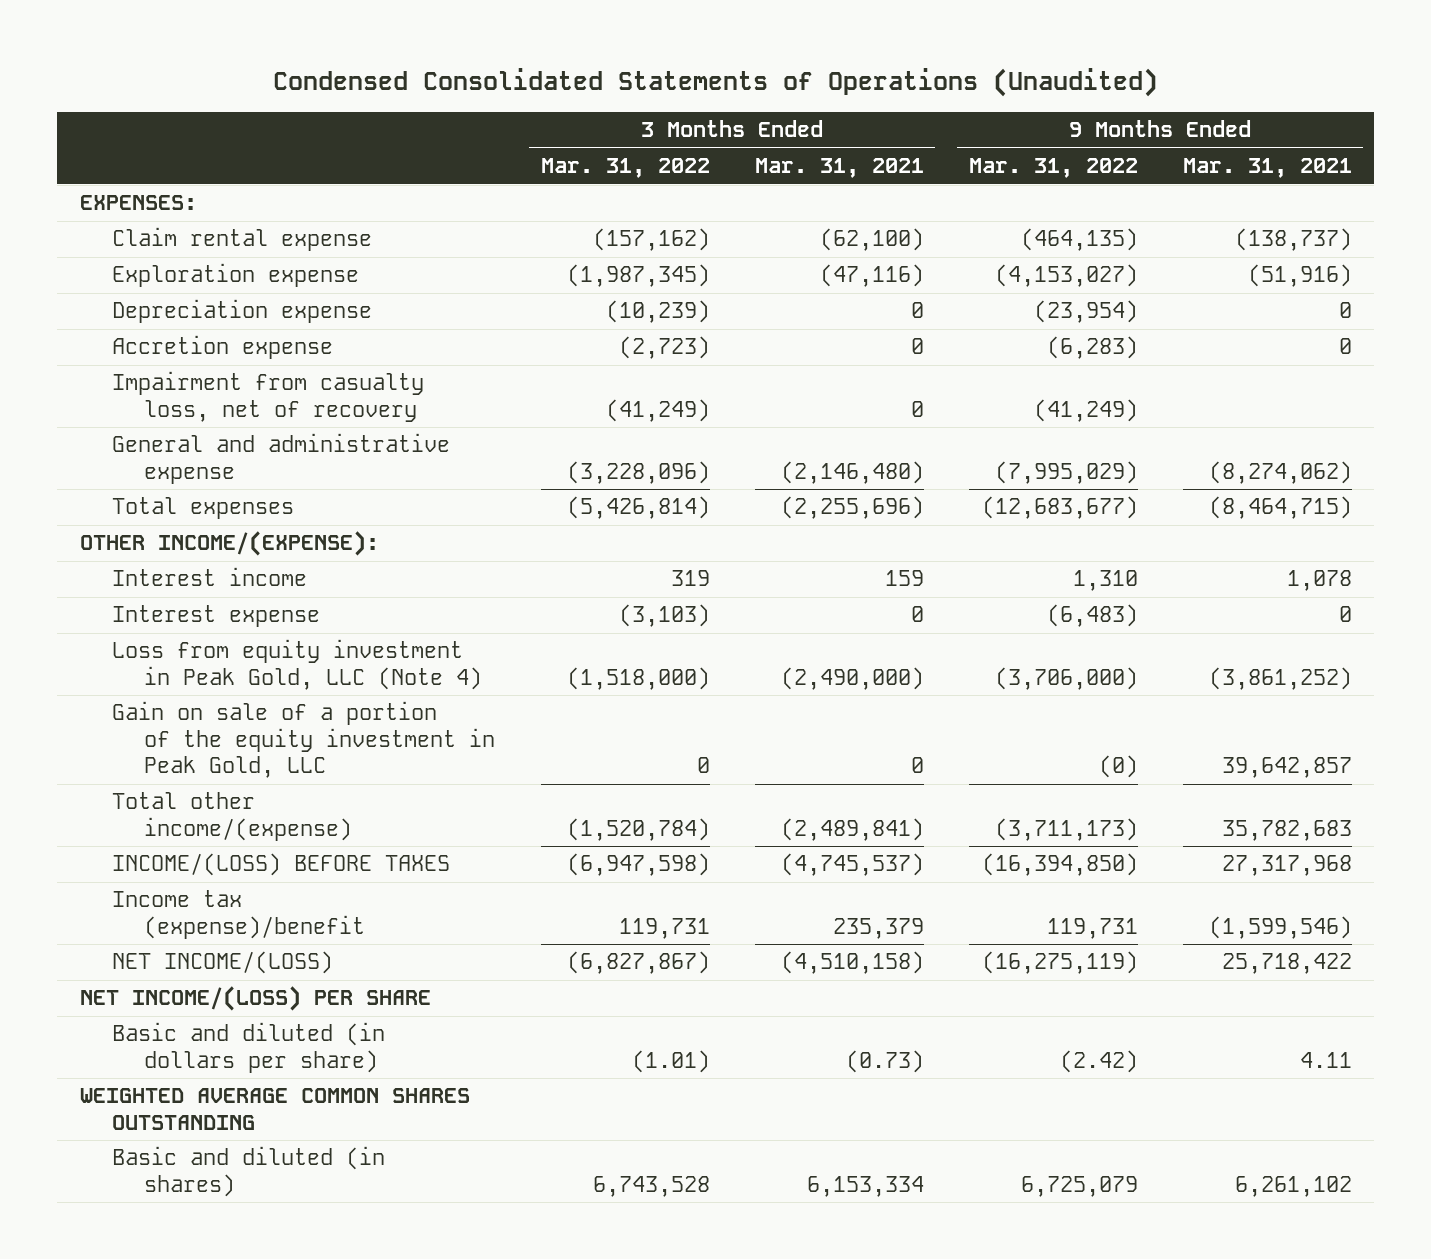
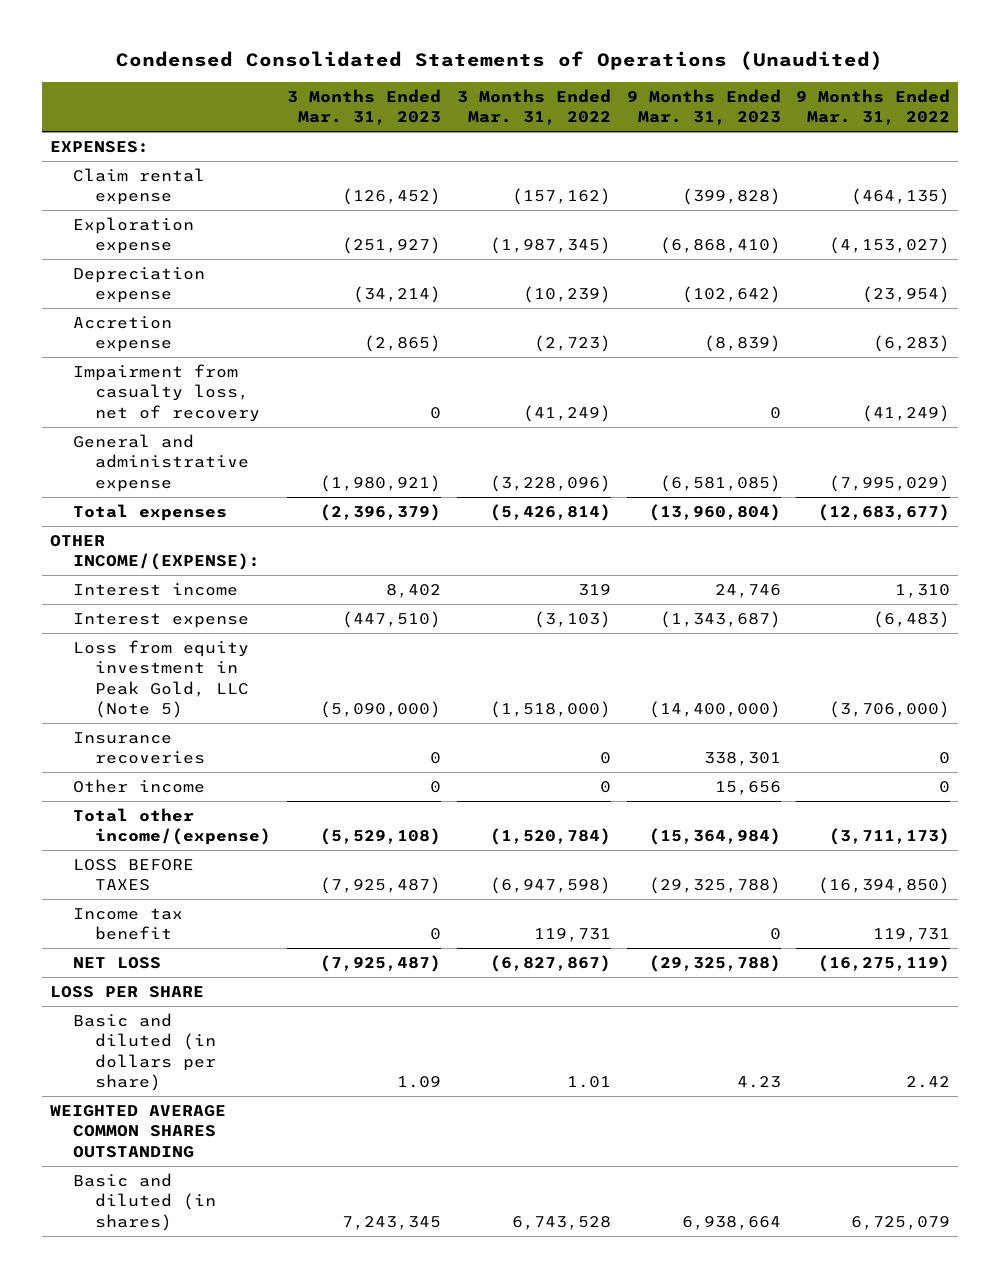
- | 3 Months Ended Mar. 31, 2022 | 3 Months Ended Mar. 31, 2021 | 9 Months Ended Mar. 31, 2022 | 9 Months Ended Mar. 31, 2021
+ | 3 Months Ended Mar. 31, 2023 | 3 Months Ended Mar. 31, 2022 | 9 Months Ended Mar. 31, 2023 | 9 Months Ended Mar. 31, 2022
- Loss from equity investment in Peak Gold, LLC (Note 4) | (1,518,000) | (2,490,000) | (3,706,000) | (3,861,252)
- Gain on sale of a portion of the equity investment in Peak Gold, LLC | 0 | 0 | (0) | 39,642,857
+ Loss from equity investment in Peak Gold, LLC (Note 5) | (5,090,000) | (1,518,000) | (14,400,000) | (3,706,000)
+ Insurance recoveries | 0 | 0 | 338,301 | 0
+ Other income | 0 | 0 | 15,656 | 0
- INCOME/(LOSS) BEFORE TAXES | (6,947,598) | (4,745,537) | (16,394,850) | 27,317,968
- Income tax (expense)/benefit | 119,731 | 235,379 | 119,731 | (1,599,546)
- NET INCOME/(LOSS) | (6,827,867) | (4,510,158) | (16,275,119) | 25,718,422
- NET INCOME/(LOSS) PER SHARE
- Basic and diluted (in dollars per share) | (1.01) | (0.73) | (2.42) | 4.11
+ LOSS BEFORE TAXES | (7,925,487) | (6,947,598) | (29,325,788) | (16,394,850)
+ Income tax benefit | 0 | 119,731 | 0 | 119,731
+ NET LOSS | (7,925,487) | (6,827,867) | (29,325,788) | (16,275,119)
+ LOSS PER SHARE
+ Basic and diluted (in dollars per share) | 1.09 | 1.01 | 4.23 | 2.42

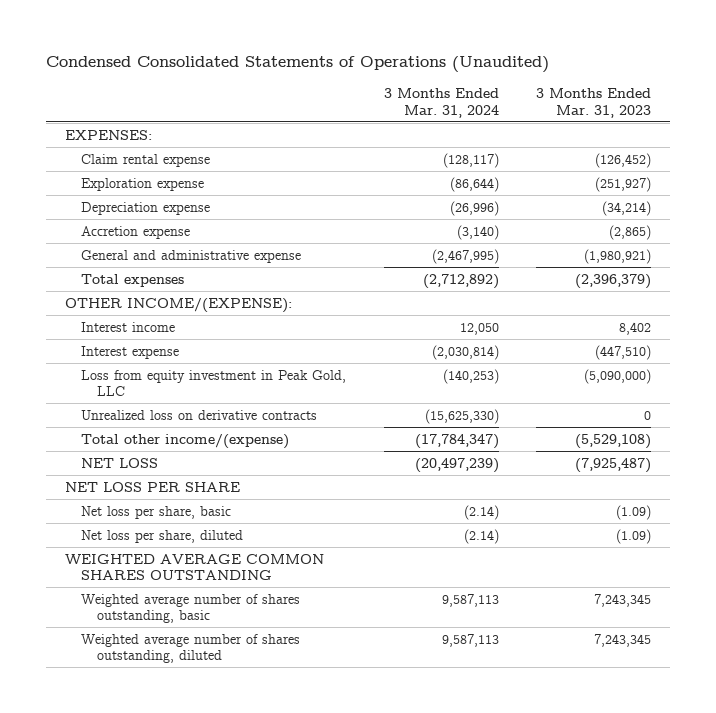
- | 3 Months Ended Mar. 31, 2023 | 3 Months Ended Mar. 31, 2022 | 9 Months Ended Mar. 31, 2023 | 9 Months Ended Mar. 31, 2022
+ | 3 Months Ended Mar. 31, 2024 | 3 Months Ended Mar. 31, 2023
- Impairment from casualty loss, net of recovery | 0 | (41,249) | 0 | (41,249)
- Loss from equity investment in Peak Gold, LLC (Note 5) | (5,090,000) | (1,518,000) | (14,400,000) | (3,706,000)
- Insurance recoveries | 0 | 0 | 338,301 | 0
- Other income | 0 | 0 | 15,656 | 0
+ Loss from equity investment in Peak Gold, LLC | (140,253) | (5,090,000)
+ Unrealized loss on derivative contracts | (15,625,330) | 0
- LOSS BEFORE TAXES | (7,925,487) | (6,947,598) | (29,325,788) | (16,394,850)
- Income tax benefit | 0 | 119,731 | 0 | 119,731
- LOSS PER SHARE
- Basic and diluted (in dollars per share) | 1.09 | 1.01 | 4.23 | 2.42
+ NET LOSS PER SHARE
+ Net loss per share, basic | (2.14) | (1.09)
+ Net loss per share, diluted | (2.14) | (1.09)
- Basic and diluted (in shares) | 7,243,345 | 6,743,528 | 6,938,664 | 6,725,079
+ Weighted average number of shares outstanding, basic | 9,587,113 | 7,243,345
+ Weighted average number of shares outstanding, diluted | 9,587,113 | 7,243,345

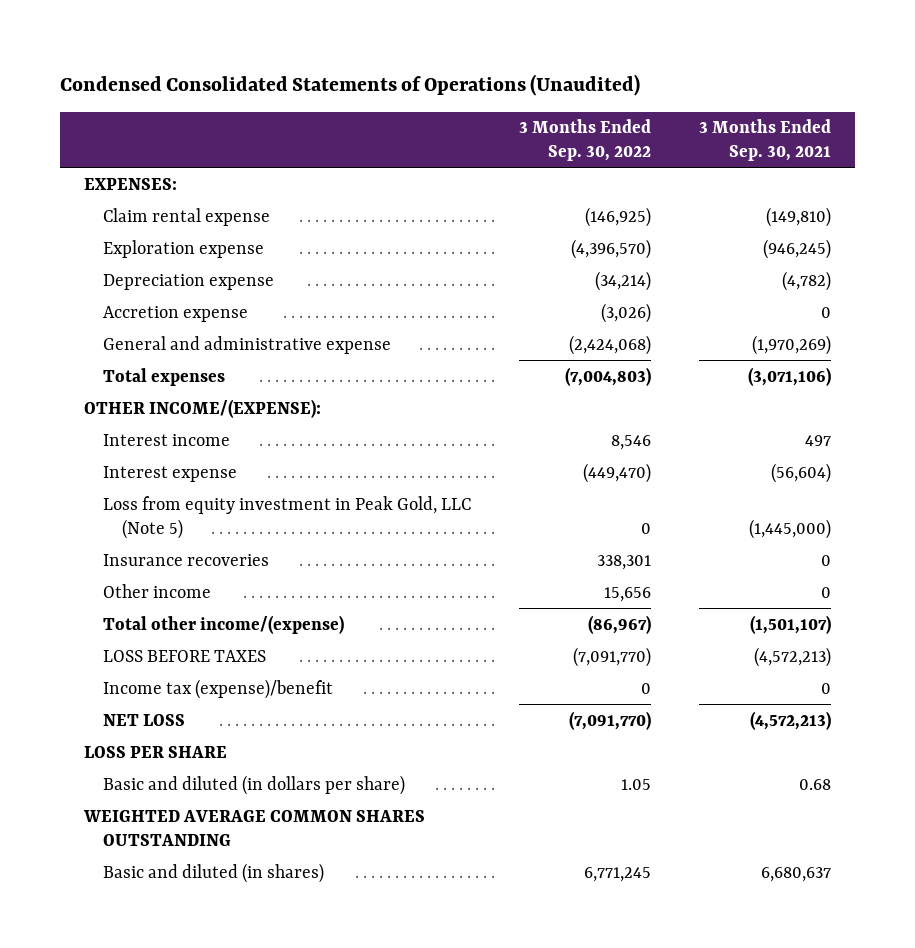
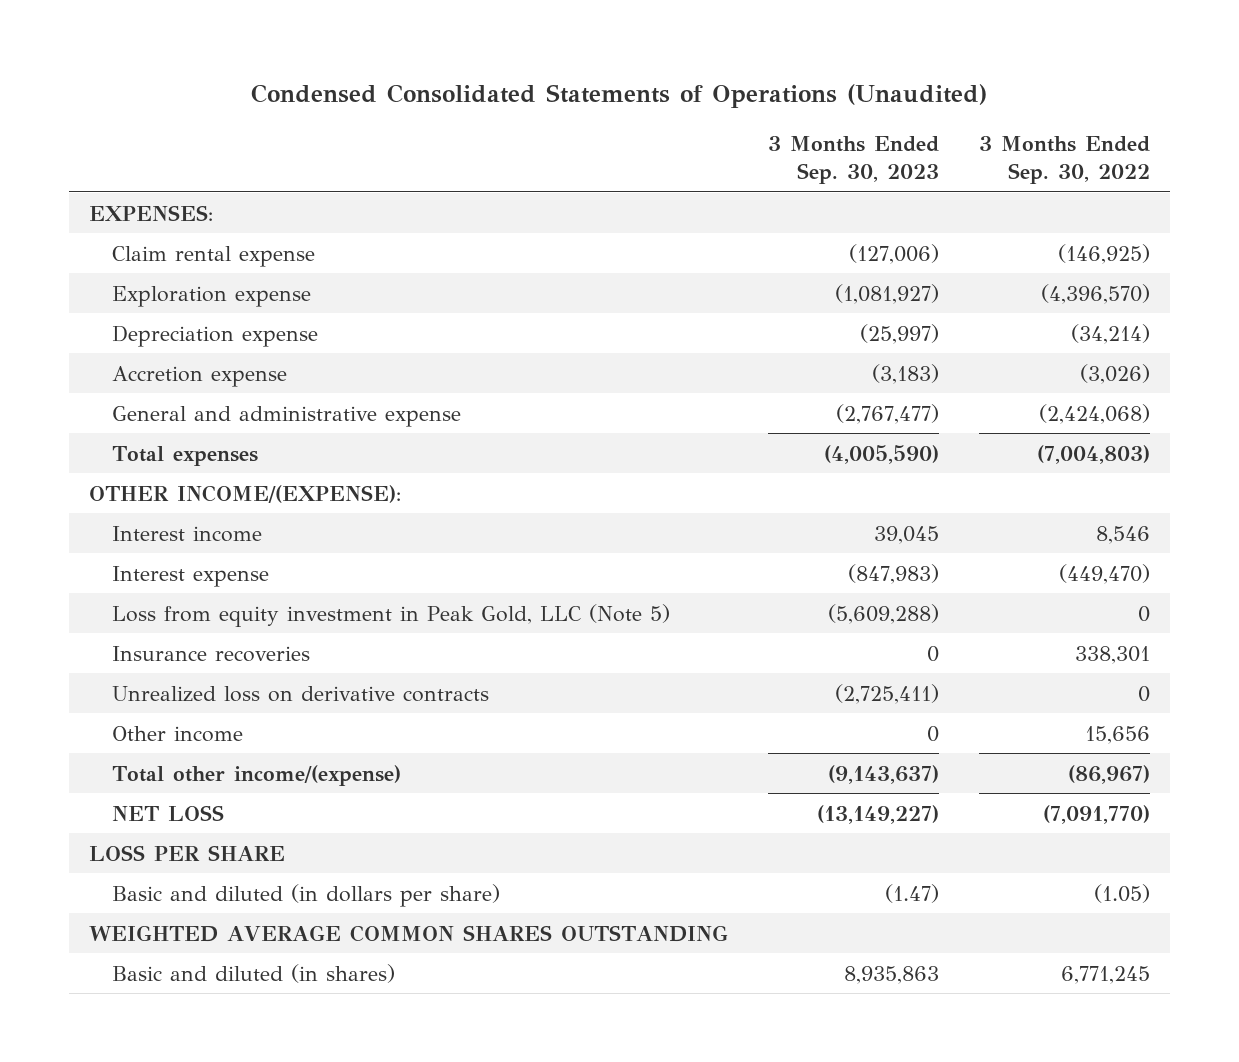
- | 3 Months Ended Sep. 30, 2022 | 3 Months Ended Sep. 30, 2021
+ | 3 Months Ended Sep. 30, 2023 | 3 Months Ended Sep. 30, 2022
+ Unrealized loss on derivative contracts | (2,725,411) | 0
- LOSS BEFORE TAXES | (7,091,770) | (4,572,213)
- Income tax (expense)/benefit | 0 | 0
- Basic and diluted (in dollars per share) | 1.05 | 0.68
+ Basic and diluted (in dollars per share) | (1.47) | (1.05)

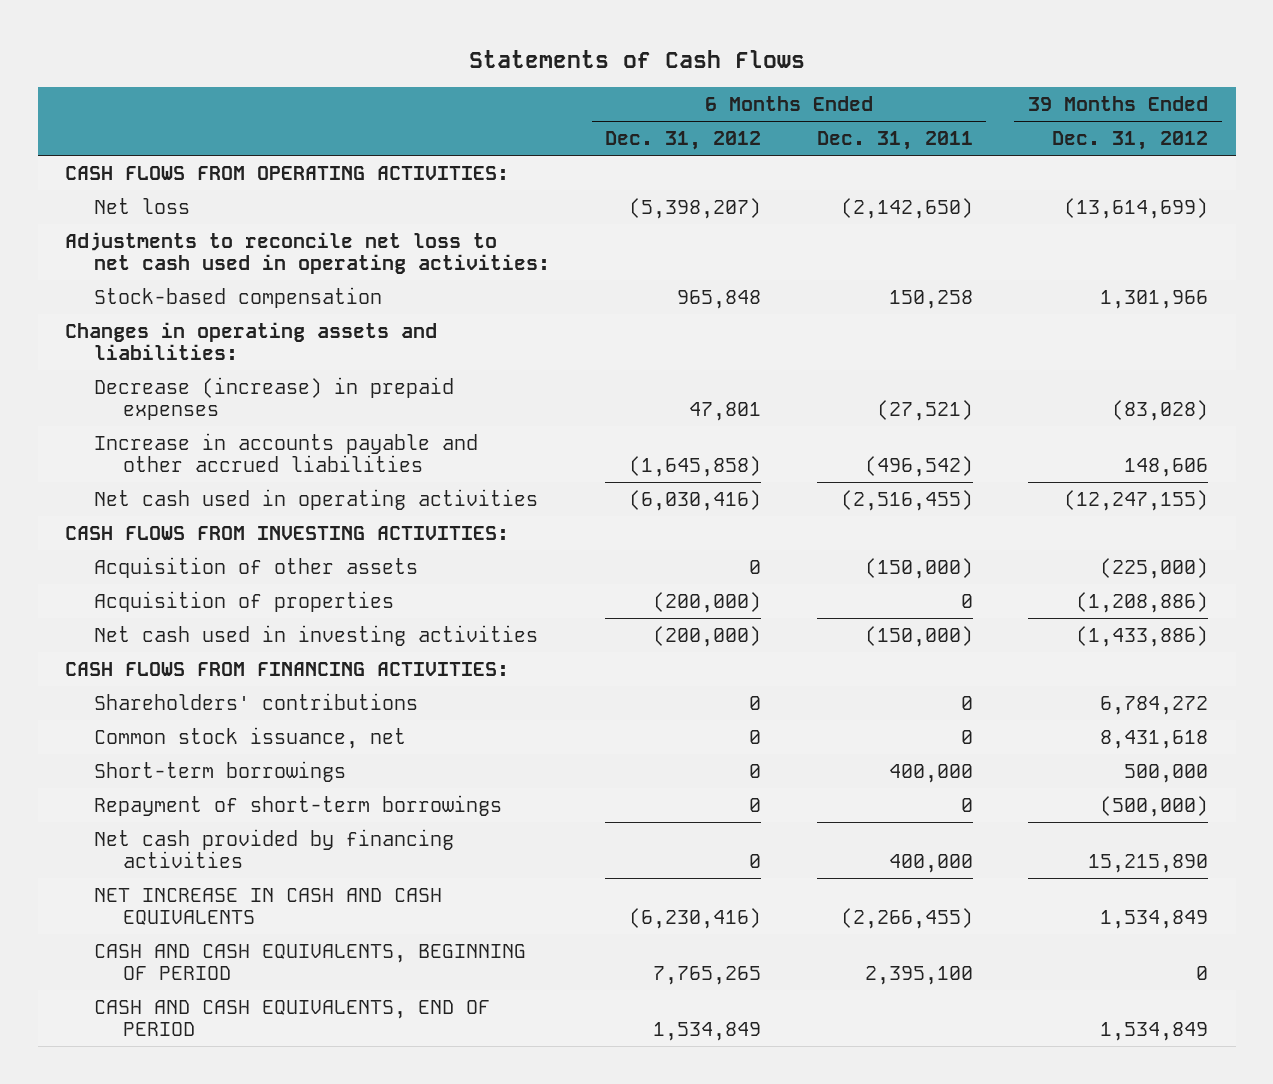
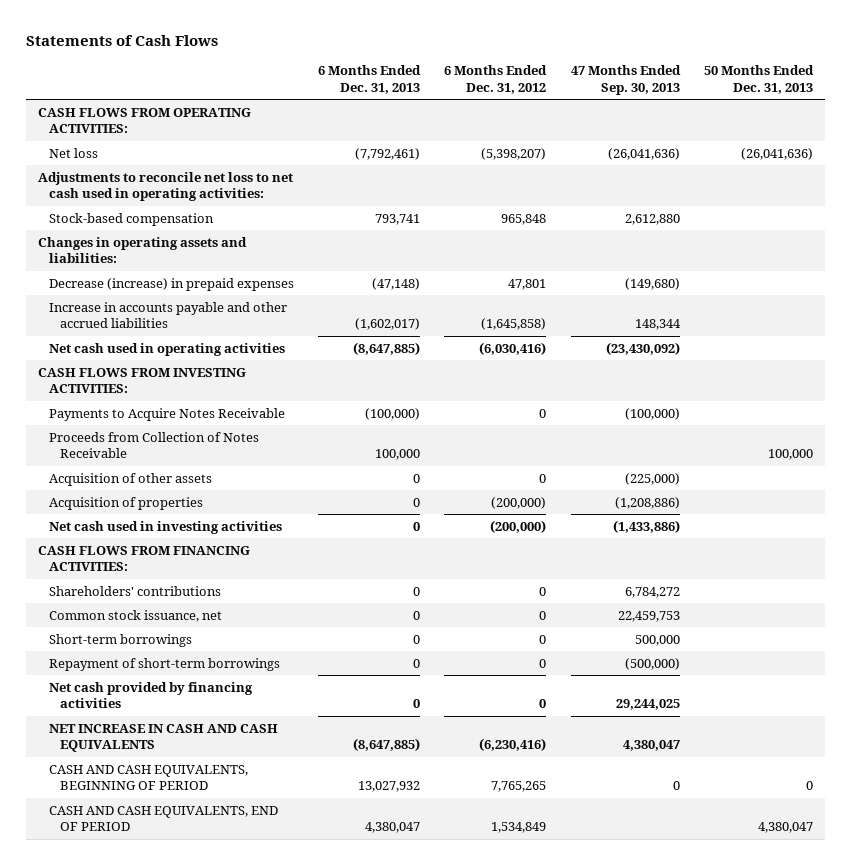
- | 6 Months Ended Dec. 31, 2012 | 6 Months Ended Dec. 31, 2011 | 39 Months Ended Dec. 31, 2012
+ | 6 Months Ended Dec. 31, 2013 | 6 Months Ended Dec. 31, 2012 | 47 Months Ended Sep. 30, 2013 | 50 Months Ended Dec. 31, 2013
+ Payments to Acquire Notes Receivable | (100,000) | 0 | (100,000) |
+ Proceeds from Collection of Notes Receivable | 100,000 | | | 100,000

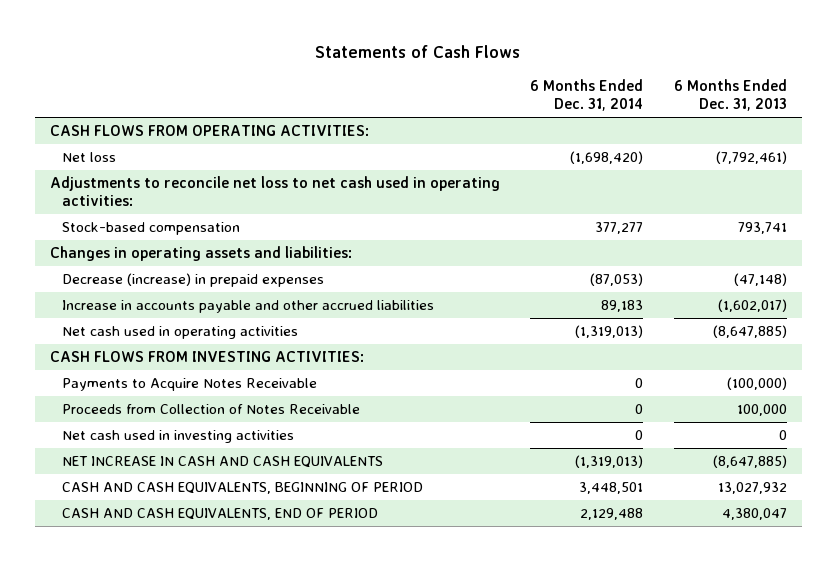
- | 6 Months Ended Dec. 31, 2013 | 6 Months Ended Dec. 31, 2012 | 47 Months Ended Sep. 30, 2013 | 50 Months Ended Dec. 31, 2013
+ | 6 Months Ended Dec. 31, 2014 | 6 Months Ended Dec. 31, 2013
- Acquisition of other assets | 0 | 0 | (225,000) |
- Acquisition of properties | 0 | (200,000) | (1,208,886) |
- CASH FLOWS FROM FINANCING ACTIVITIES:
- Shareholders' contributions | 0 | 0 | 6,784,272 |
- Common stock issuance, net | 0 | 0 | 22,459,753 |
- Short-term borrowings | 0 | 0 | 500,000 |
- Repayment of short-term borrowings | 0 | 0 | (500,000) |
- Net cash provided by financing activities | 0 | 0 | 29,244,025 |

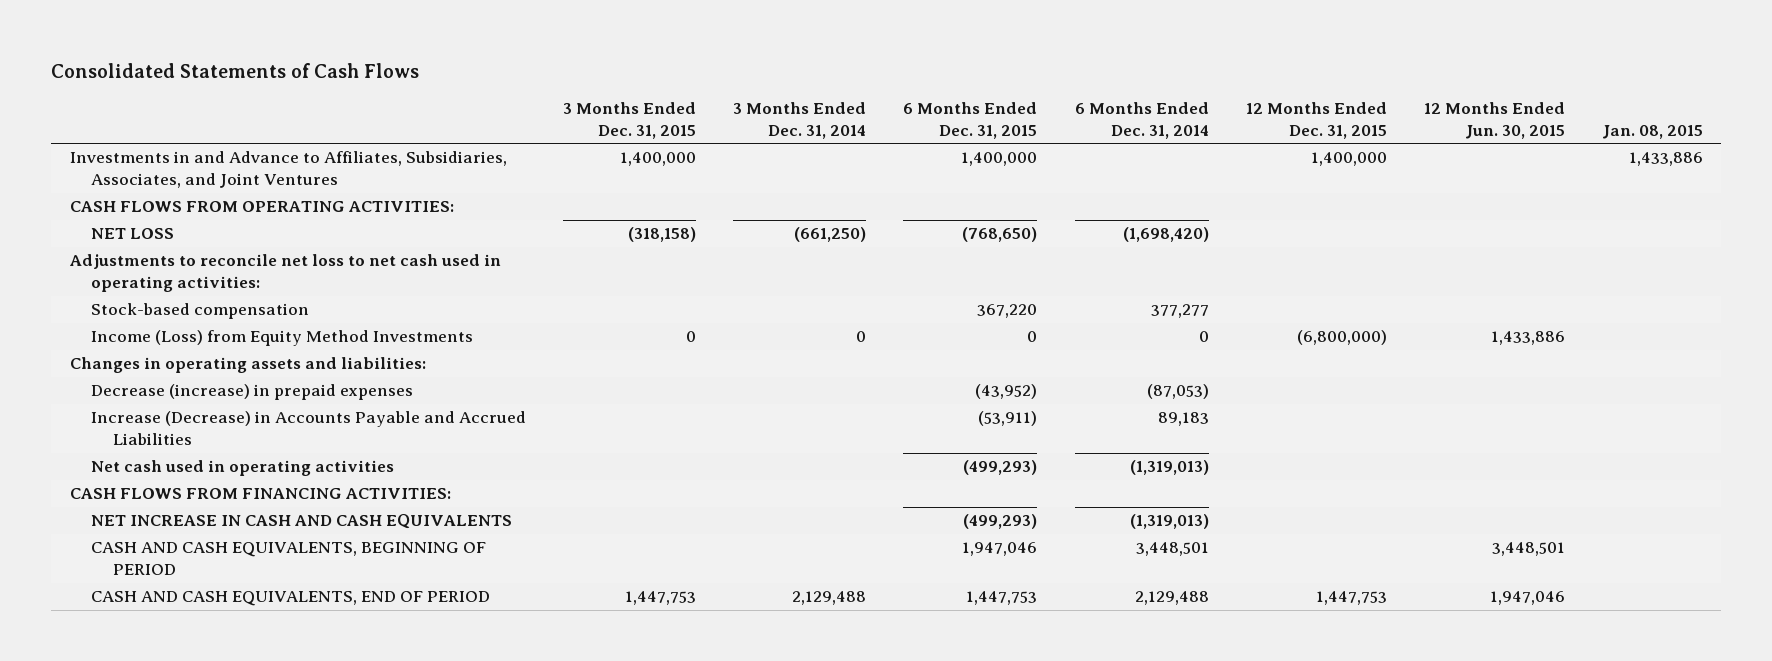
- Statements of Cash Flows
+ Consolidated Statements of Cash Flows
- | 6 Months Ended Dec. 31, 2014 | 6 Months Ended Dec. 31, 2013
+ | 3 Months Ended Dec. 31, 2015 | 3 Months Ended Dec. 31, 2014 | 6 Months Ended Dec. 31, 2015 | 6 Months Ended Dec. 31, 2014 | 12 Months Ended Dec. 31, 2015 | 12 Months Ended Jun. 30, 2015 | Jan. 08, 2015
+ Investments in and Advance to Affiliates, Subsidiaries, Associates, and Joint Ventures | 1,400,000 | | 1,400,000 | | 1,400,000 | | 1,433,886
- Net loss | (1,698,420) | (7,792,461)
+ NET LOSS | (318,158) | (661,250) | (768,650) | (1,698,420) | | |
+ Income (Loss) from Equity Method Investments | 0 | 0 | 0 | 0 | (6,800,000) | 1,433,886 |
- Increase in accounts payable and other accrued liabilities | 89,183 | (1,602,017)
+ Increase (Decrease) in Accounts Payable and Accrued Liabilities | | | (53,911) | 89,183 | | |
- CASH FLOWS FROM INVESTING ACTIVITIES:
- Payments to Acquire Notes Receivable | 0 | (100,000)
- Proceeds from Collection of Notes Receivable | 0 | 100,000
- Net cash used in investing activities | 0 | 0
+ CASH FLOWS FROM FINANCING ACTIVITIES:

